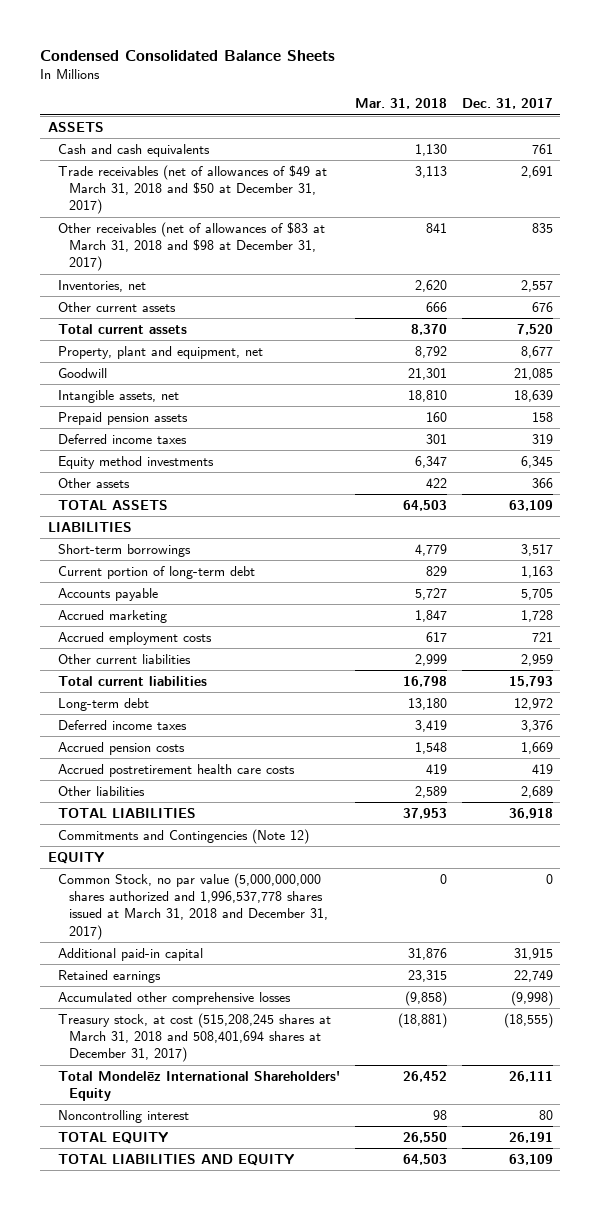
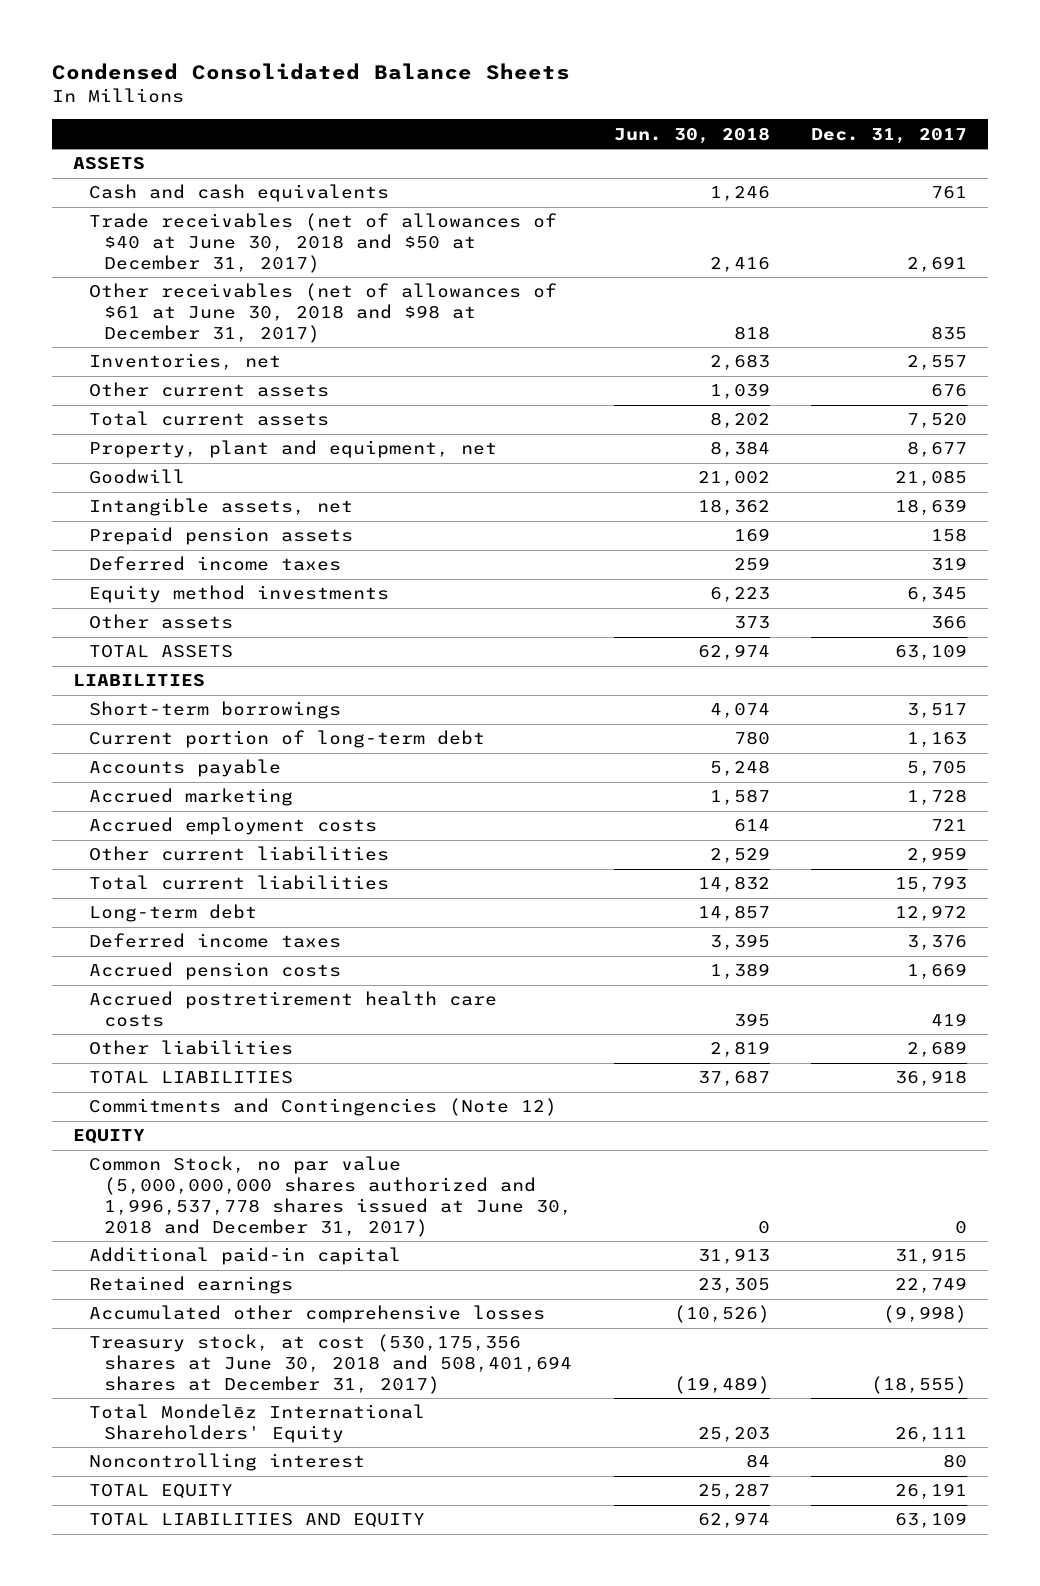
- | Mar. 31, 2018 | Dec. 31, 2017
+ | Jun. 30, 2018 | Dec. 31, 2017
- Trade receivables (net of allowances of $49 at March 31, 2018 and $50 at December 31, 2017) | 3,113 | 2,691
- Other receivables (net of allowances of $83 at March 31, 2018 and $98 at December 31, 2017) | 841 | 835
+ Trade receivables (net of allowances of $40 at June 30, 2018 and $50 at December 31, 2017) | 2,416 | 2,691
+ Other receivables (net of allowances of $61 at June 30, 2018 and $98 at December 31, 2017) | 818 | 835
- Common Stock, no par value (5,000,000,000 shares authorized and 1,996,537,778 shares issued at March 31, 2018 and December 31, 2017) | 0 | 0
+ Common Stock, no par value (5,000,000,000 shares authorized and 1,996,537,778 shares issued at June 30, 2018 and December 31, 2017) | 0 | 0
- Treasury stock, at cost (515,208,245 shares at March 31, 2018 and 508,401,694 shares at December 31, 2017) | (18,881) | (18,555)
+ Treasury stock, at cost (530,175,356 shares at June 30, 2018 and 508,401,694 shares at December 31, 2017) | (19,489) | (18,555)

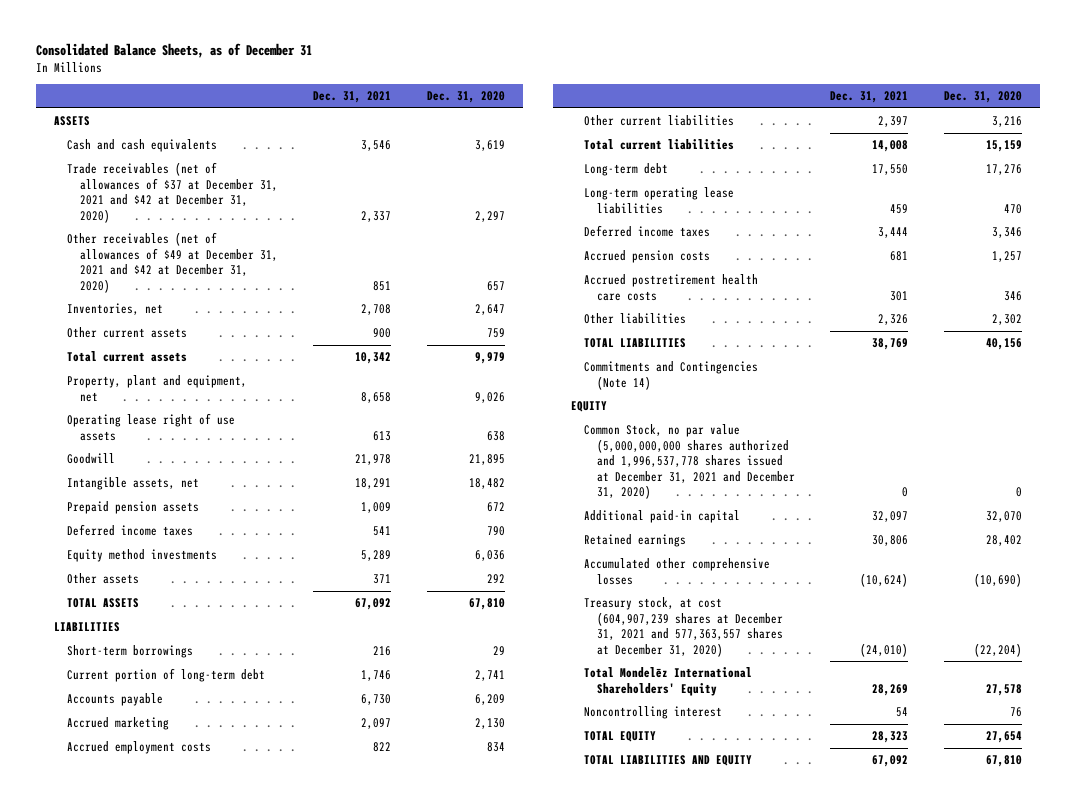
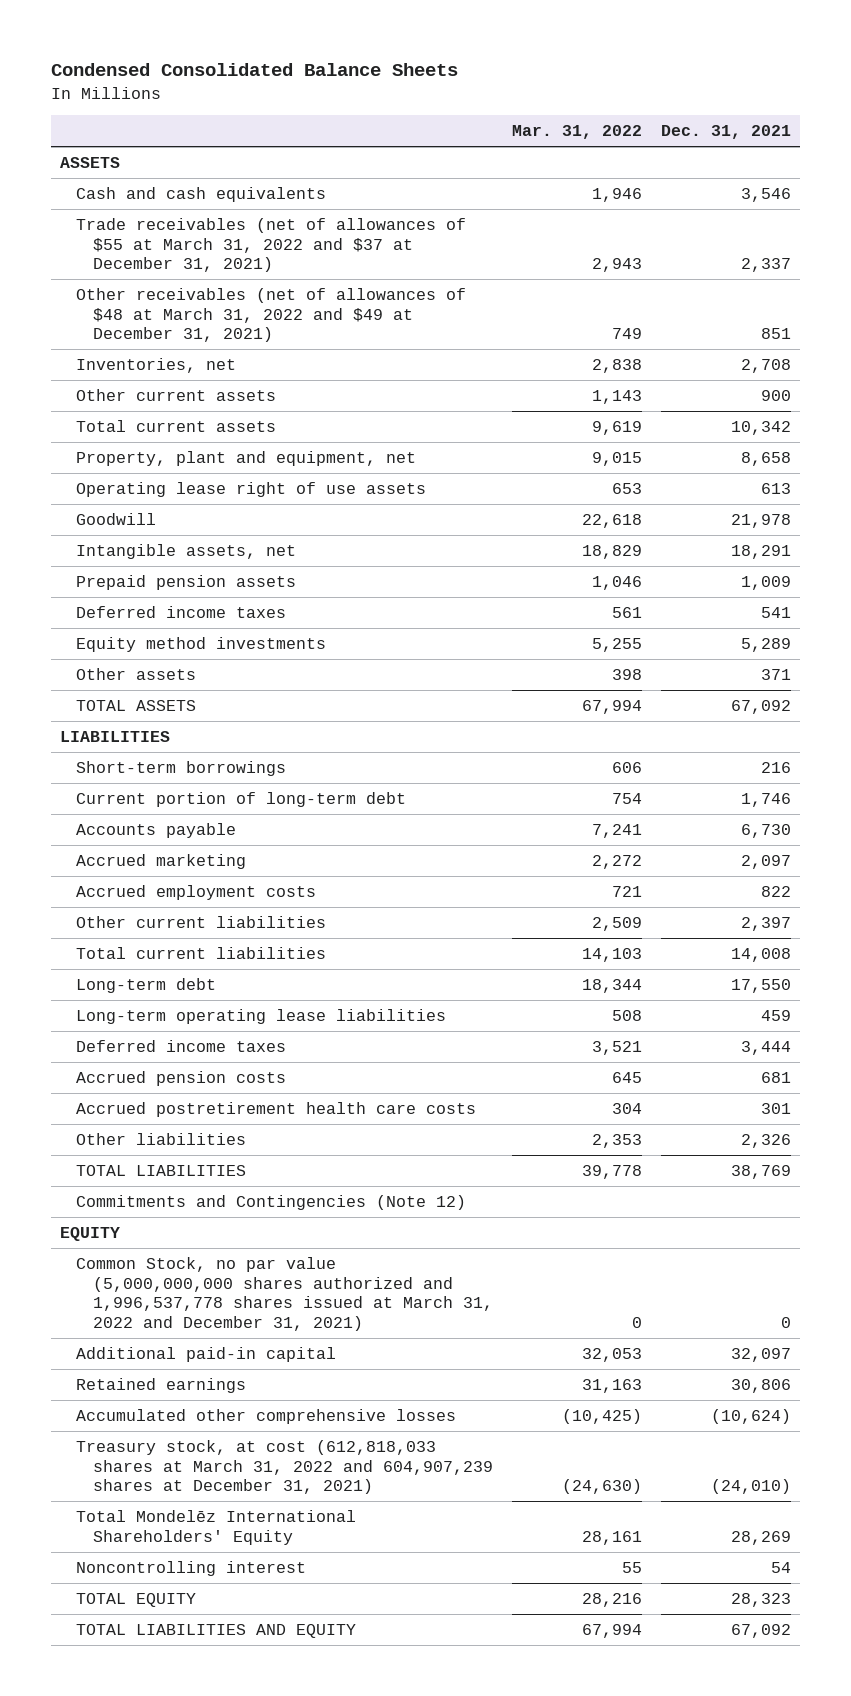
- Consolidated Balance Sheets, as of December 31
+ Condensed Consolidated Balance Sheets
- | Dec. 31, 2021 | Dec. 31, 2020
+ | Mar. 31, 2022 | Dec. 31, 2021
- Trade receivables (net of allowances of $37 at December 31, 2021 and $42 at December 31, 2020) | 2,337 | 2,297
- Other receivables (net of allowances of $49 at December 31, 2021 and $42 at December 31, 2020) | 851 | 657
+ Trade receivables (net of allowances of $55 at March 31, 2022 and $37 at December 31, 2021) | 2,943 | 2,337
+ Other receivables (net of allowances of $48 at March 31, 2022 and $49 at December 31, 2021) | 749 | 851
- Commitments and Contingencies (Note 14)
+ Commitments and Contingencies (Note 12)
- Common Stock, no par value (5,000,000,000 shares authorized and 1,996,537,778 shares issued at December 31, 2021 and December 31, 2020) | 0 | 0
+ Common Stock, no par value (5,000,000,000 shares authorized and 1,996,537,778 shares issued at March 31, 2022 and December 31, 2021) | 0 | 0
- Treasury stock, at cost (604,907,239 shares at December 31, 2021 and 577,363,557 shares at December 31, 2020) | (24,010) | (22,204)
+ Treasury stock, at cost (612,818,033 shares at March 31, 2022 and 604,907,239 shares at December 31, 2021) | (24,630) | (24,010)

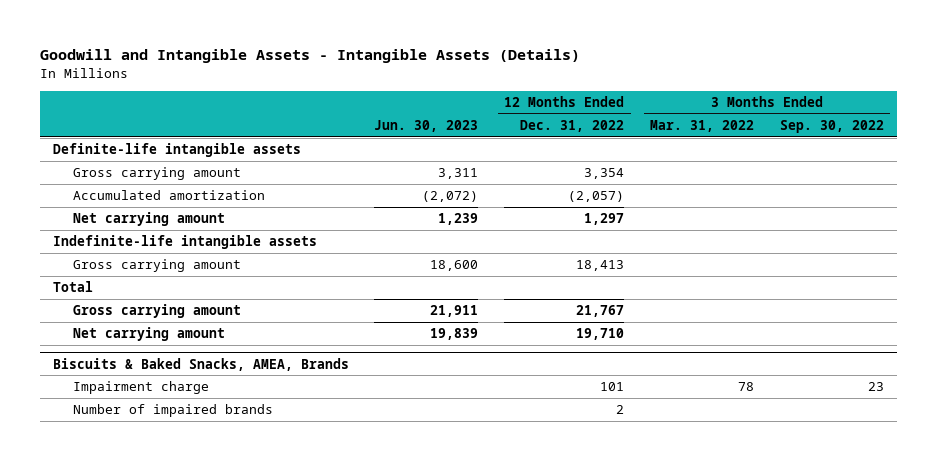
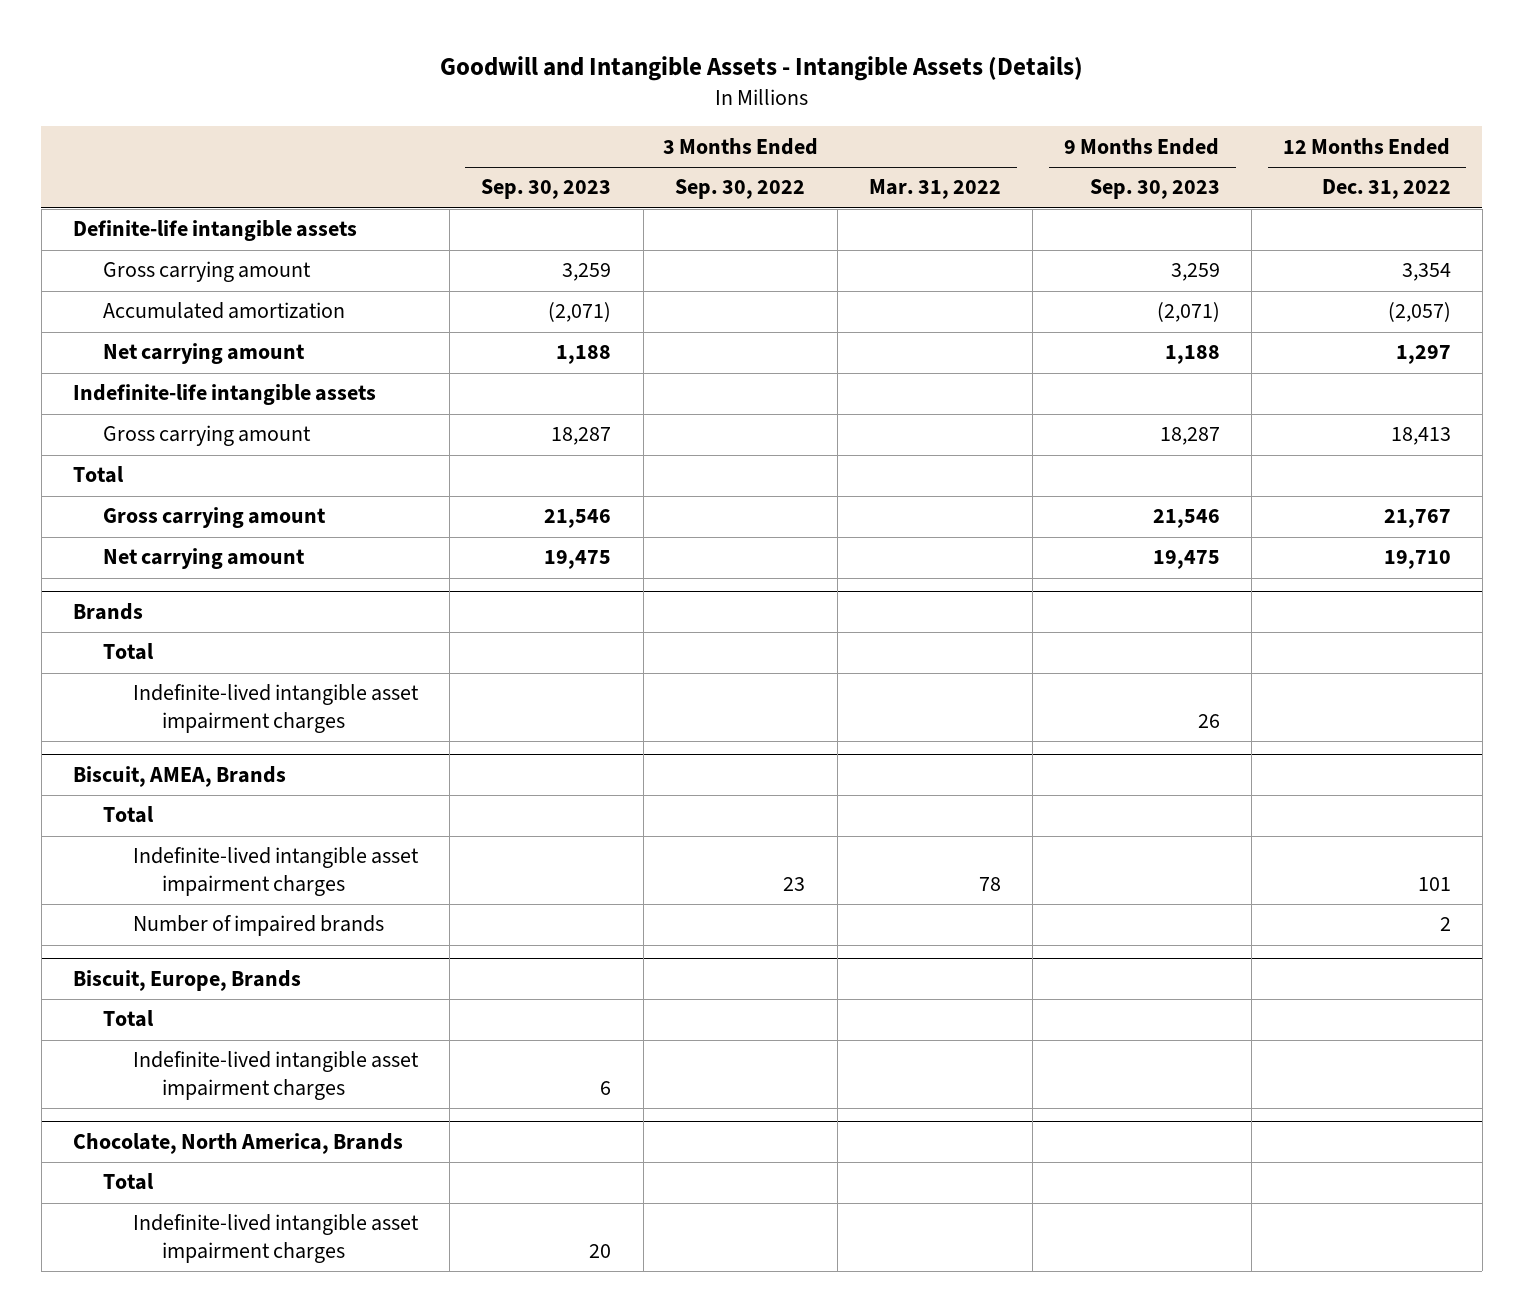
- | Jun. 30, 2023 | 12 Months Ended Dec. 31, 2022 | 3 Months Ended Mar. 31, 2022 | 3 Months Ended Sep. 30, 2022
+ | 3 Months Ended Sep. 30, 2023 | 3 Months Ended Sep. 30, 2022 | 3 Months Ended Mar. 31, 2022 | 9 Months Ended Sep. 30, 2023 | 12 Months Ended Dec. 31, 2022
- Biscuits & Baked Snacks, AMEA, Brands
- Impairment charge | | 101 | 78 | 23
+ Brands
+ Total
+ Indefinite-lived intangible asset impairment charges | | | | 26 |
+ Biscuit, AMEA, Brands
+ Total
+ Indefinite-lived intangible asset impairment charges | | 23 | 78 | | 101
+ Biscuit, Europe, Brands
+ Total
+ Indefinite-lived intangible asset impairment charges | 6 | | | |
+ Chocolate, North America, Brands
+ Total
+ Indefinite-lived intangible asset impairment charges | 20 | | | |

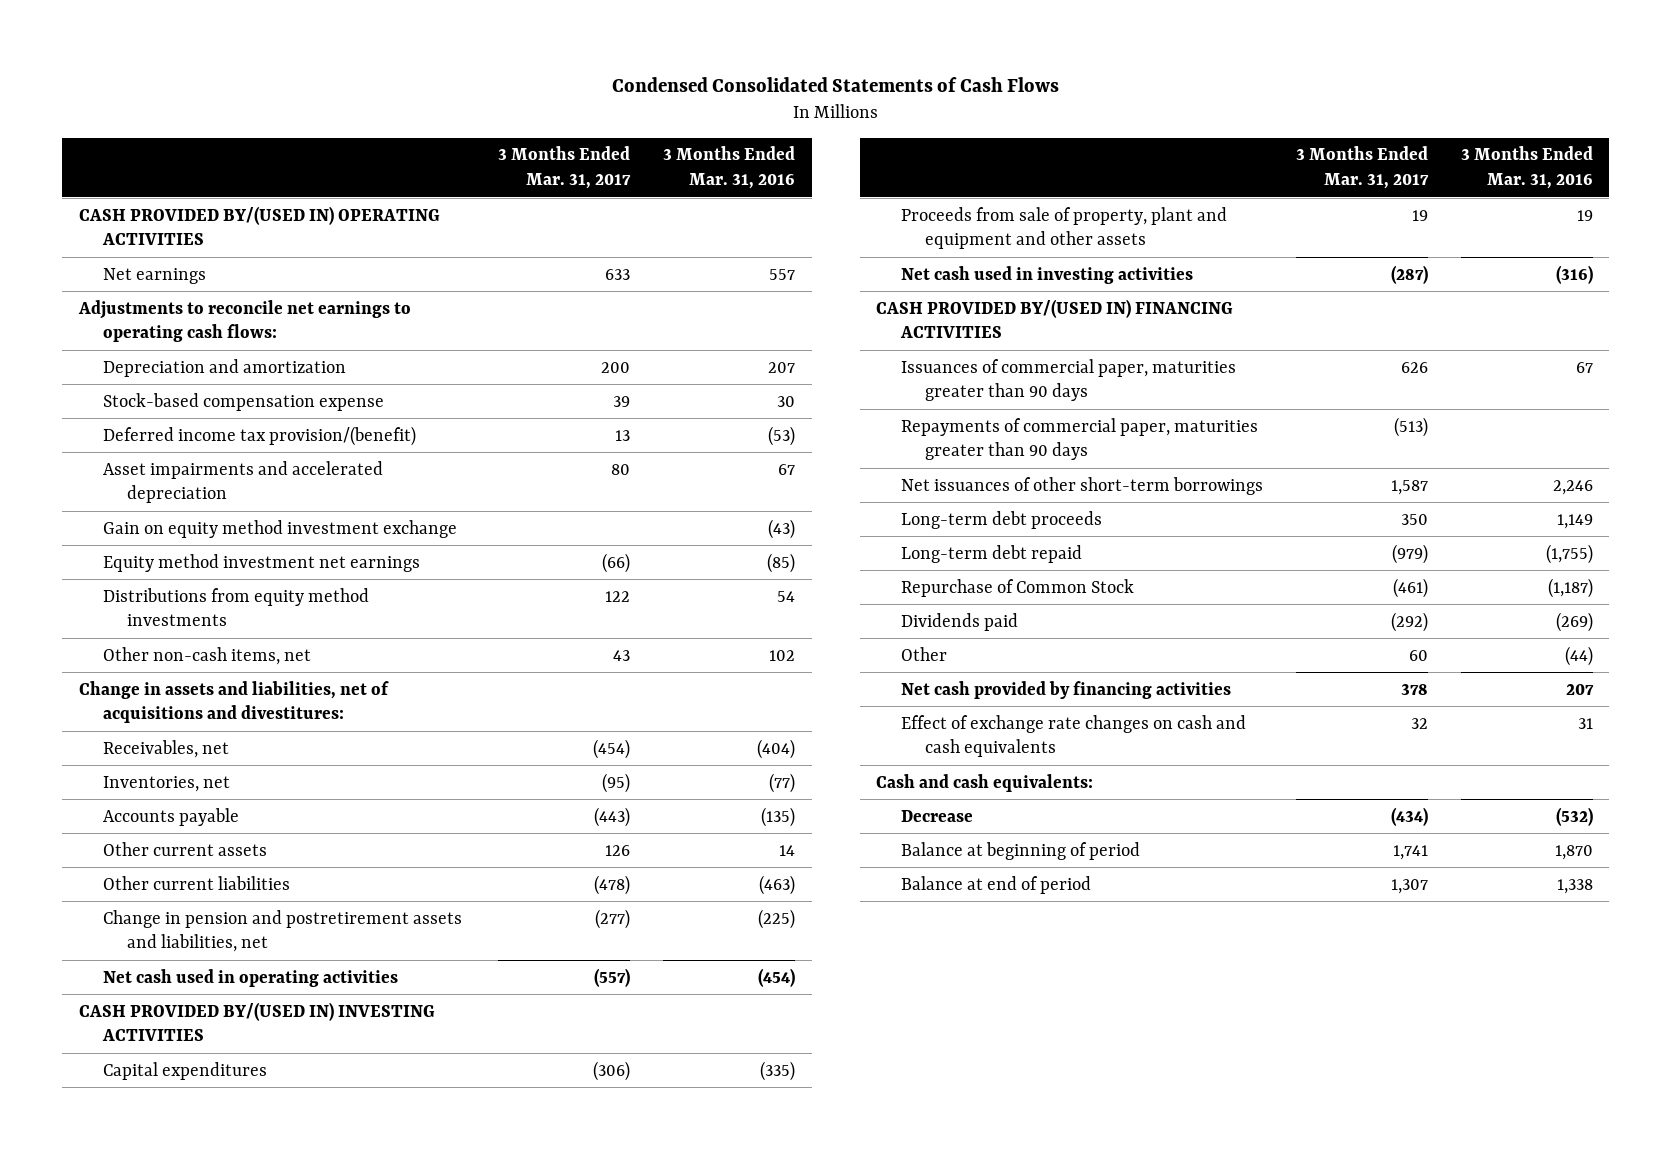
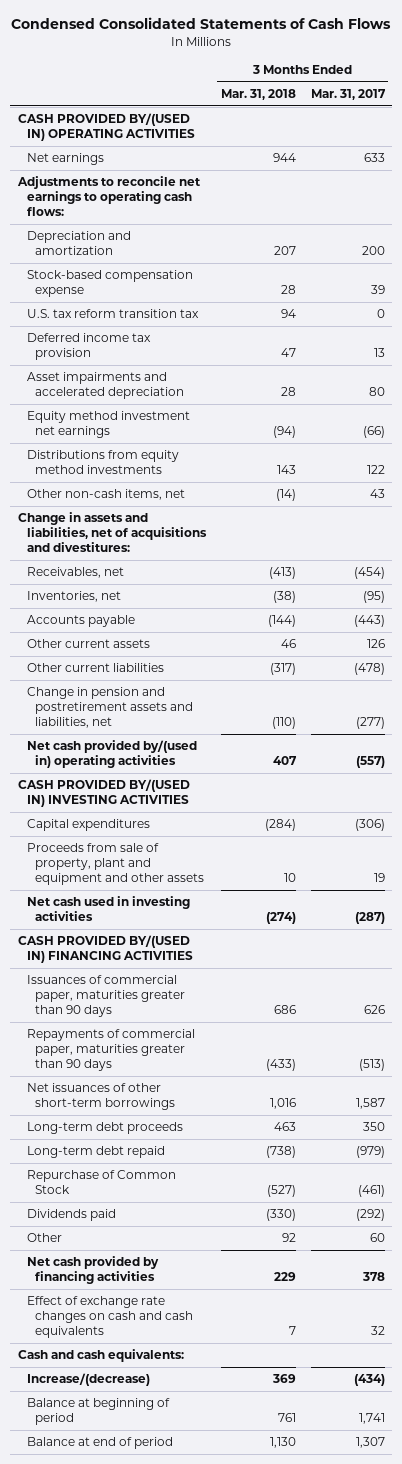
- | 3 Months Ended Mar. 31, 2017 | 3 Months Ended Mar. 31, 2016
+ | 3 Months Ended Mar. 31, 2018 | 3 Months Ended Mar. 31, 2017
- Deferred income tax provision/(benefit) | 13 | (53)
+ U.S. tax reform transition tax | 94 | 0
+ Deferred income tax provision | 47 | 13
- Gain on equity method investment exchange | | (43)
- Net cash used in operating activities | (557) | (454)
+ Net cash provided by/(used in) operating activities | 407 | (557)
- Decrease | (434) | (532)
+ Increase/(decrease) | 369 | (434)

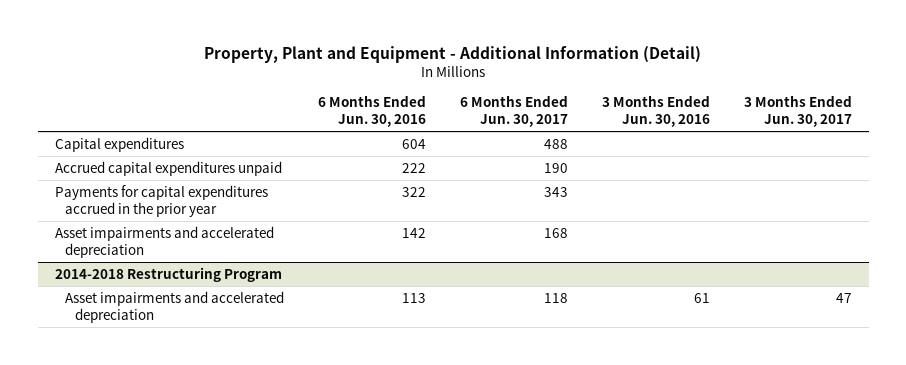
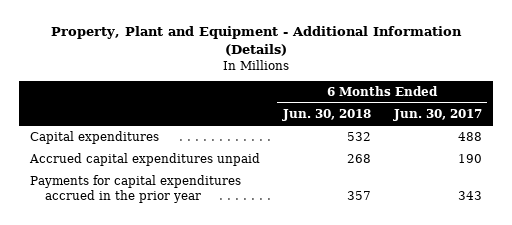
- Property, Plant and Equipment - Additional Information (Detail)
+ Property, Plant and Equipment - Additional Information (Details)
- | 6 Months Ended Jun. 30, 2016 | 6 Months Ended Jun. 30, 2017 | 3 Months Ended Jun. 30, 2016 | 3 Months Ended Jun. 30, 2017
+ | 6 Months Ended Jun. 30, 2018 | 6 Months Ended Jun. 30, 2017
- Asset impairments and accelerated depreciation | 142 | 168 | |
- 2014-2018 Restructuring Program
- Asset impairments and accelerated depreciation | 113 | 118 | 61 | 47

